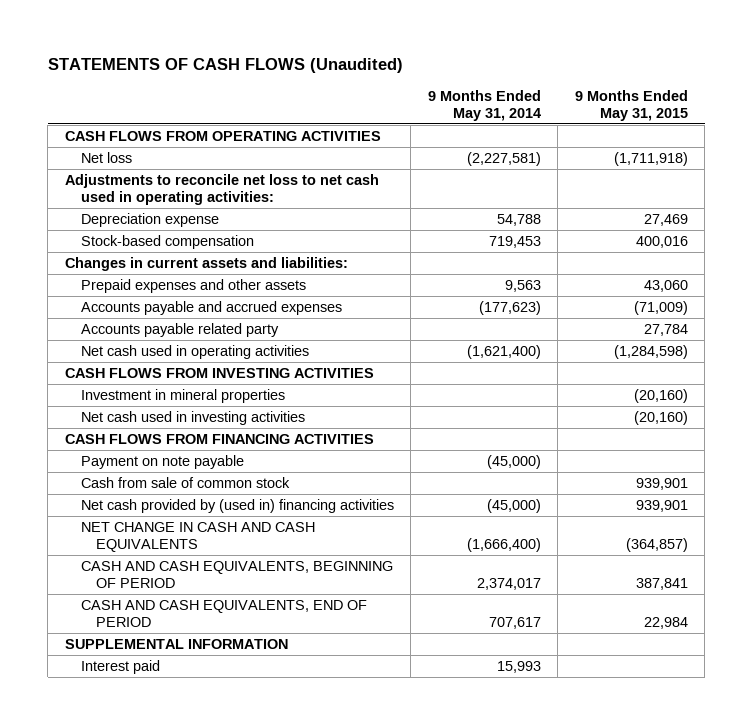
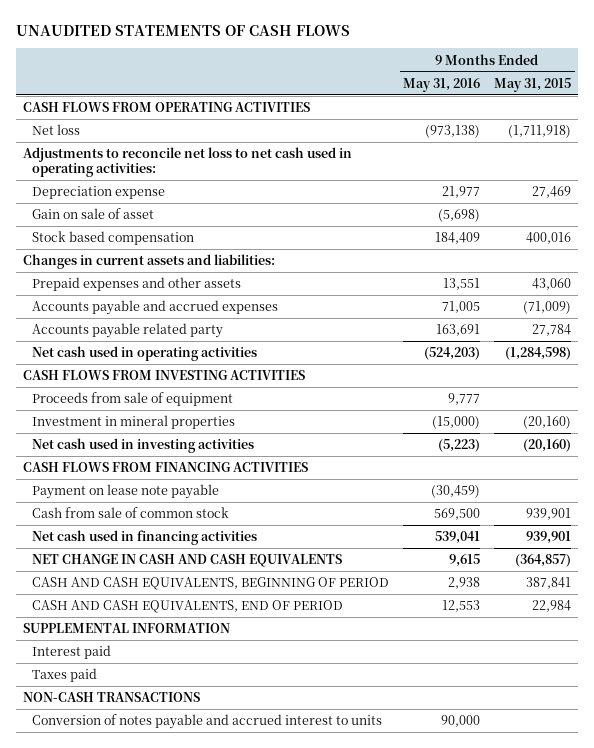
- STATEMENTS OF CASH FLOWS (Unaudited)
+ UNAUDITED STATEMENTS OF CASH FLOWS
- | 9 Months Ended May 31, 2014 | 9 Months Ended May 31, 2015
+ | 9 Months Ended May 31, 2016 | 9 Months Ended May 31, 2015
- Stock-based compensation | 719,453 | 400,016
+ Gain on sale of asset | (5,698) |
+ Stock based compensation | 184,409 | 400,016
+ Proceeds from sale of equipment | 9,777 |
- Payment on note payable | (45,000) |
+ Payment on lease note payable | (30,459) |
- Net cash provided by (used in) financing activities | (45,000) | 939,901
+ Net cash used in financing activities | 539,041 | 939,901
+ Taxes paid
+ NON-CASH TRANSACTIONS
+ Conversion of notes payable and accrued interest to units | 90,000 |

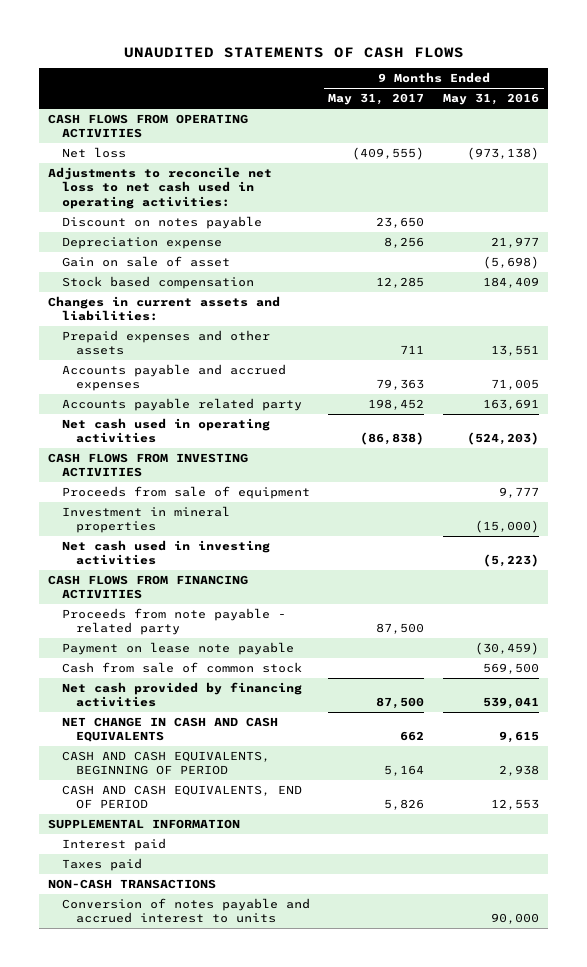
- | 9 Months Ended May 31, 2016 | 9 Months Ended May 31, 2015
+ | 9 Months Ended May 31, 2017 | 9 Months Ended May 31, 2016
+ Discount on notes payable | 23,650 |
+ Proceeds from note payable - related party | 87,500 |
- Net cash used in financing activities | 539,041 | 939,901
+ Net cash provided by financing activities | 87,500 | 539,041

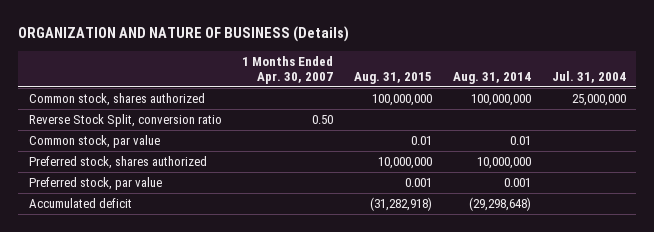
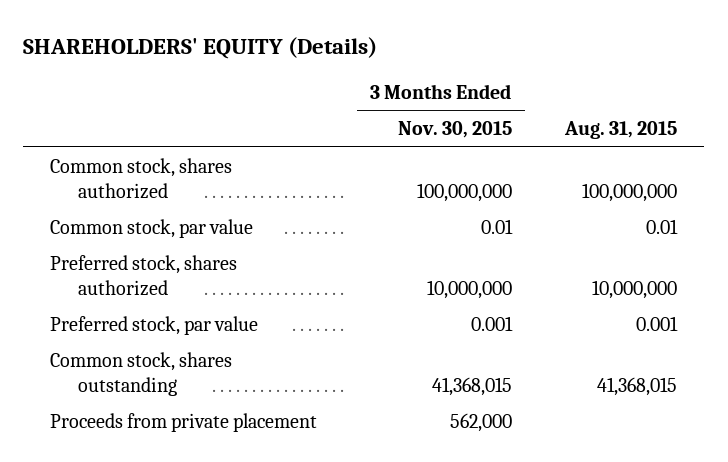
- ORGANIZATION AND NATURE OF BUSINESS (Details)
+ SHAREHOLDERS' EQUITY (Details)
- | 1 Months Ended Apr. 30, 2007 | Aug. 31, 2015 | Aug. 31, 2014 | Jul. 31, 2004
+ | 3 Months Ended Nov. 30, 2015 | Aug. 31, 2015
- Reverse Stock Split, conversion ratio | 0.50 | | |
- Accumulated deficit | | (31,282,918) | (29,298,648) |
+ Common stock, shares outstanding | 41,368,015 | 41,368,015
+ Proceeds from private placement | 562,000 |

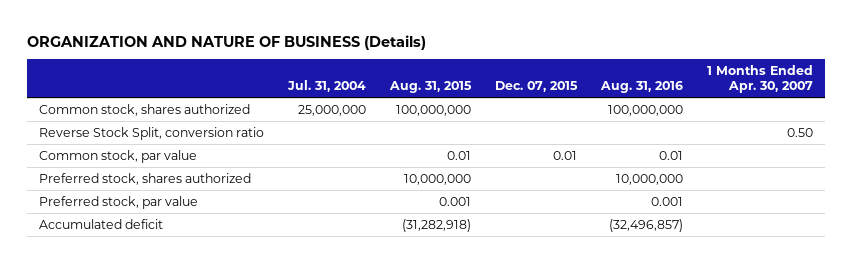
- SHAREHOLDERS' EQUITY (Details)
+ ORGANIZATION AND NATURE OF BUSINESS (Details)
- | 3 Months Ended Nov. 30, 2015 | Aug. 31, 2015
+ | Jul. 31, 2004 | Aug. 31, 2015 | Dec. 07, 2015 | Aug. 31, 2016 | 1 Months Ended Apr. 30, 2007
+ Reverse Stock Split, conversion ratio | | | | | 0.50
- Common stock, shares outstanding | 41,368,015 | 41,368,015
- Proceeds from private placement | 562,000 |
+ Accumulated deficit | | (31,282,918) | | (32,496,857) |

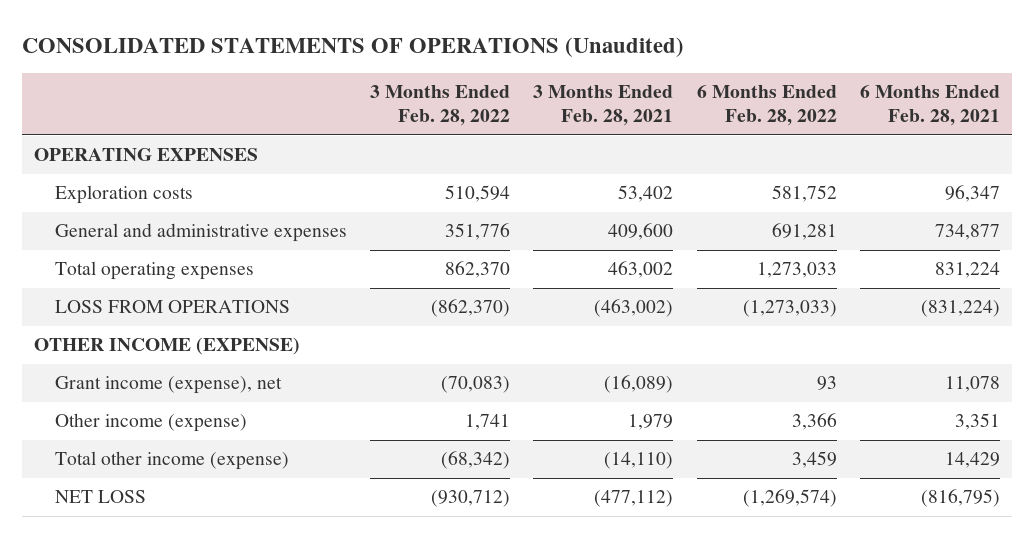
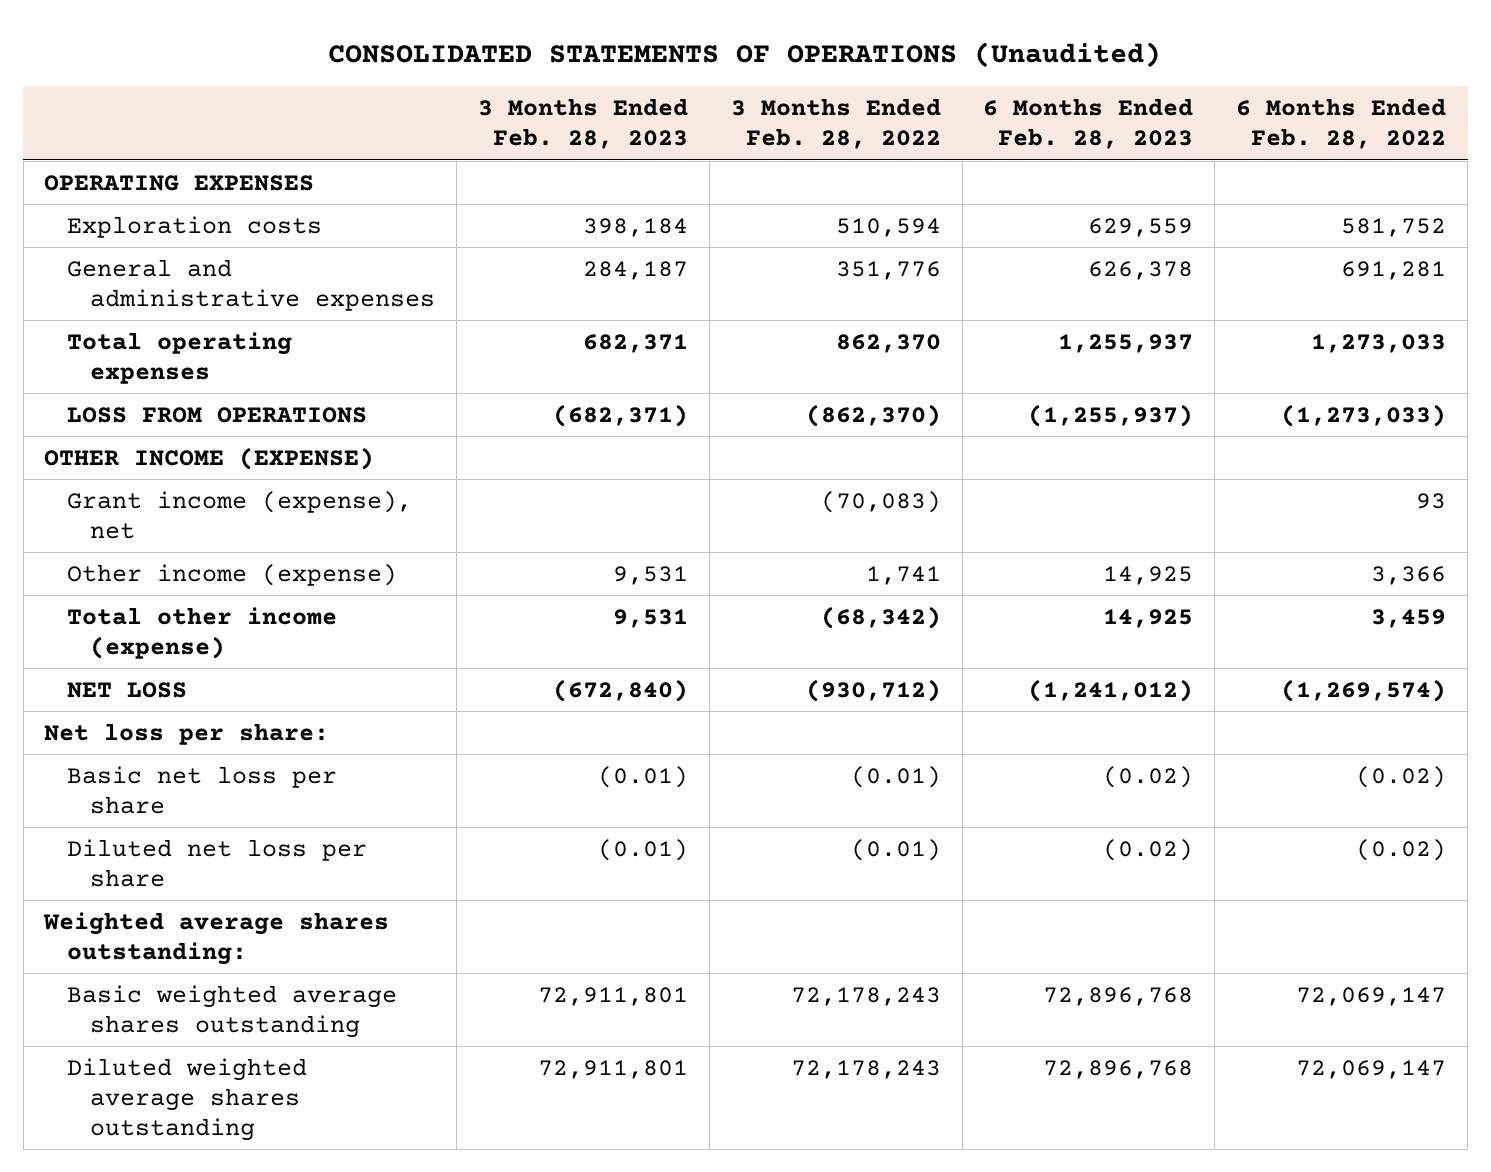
- | 3 Months Ended Feb. 28, 2022 | 3 Months Ended Feb. 28, 2021 | 6 Months Ended Feb. 28, 2022 | 6 Months Ended Feb. 28, 2021
+ | 3 Months Ended Feb. 28, 2023 | 3 Months Ended Feb. 28, 2022 | 6 Months Ended Feb. 28, 2023 | 6 Months Ended Feb. 28, 2022
+ Net loss per share:
+ Basic net loss per share | (0.01) | (0.01) | (0.02) | (0.02)
+ Diluted net loss per share | (0.01) | (0.01) | (0.02) | (0.02)
+ Weighted average shares outstanding:
+ Basic weighted average shares outstanding | 72,911,801 | 72,178,243 | 72,896,768 | 72,069,147
+ Diluted weighted average shares outstanding | 72,911,801 | 72,178,243 | 72,896,768 | 72,069,147

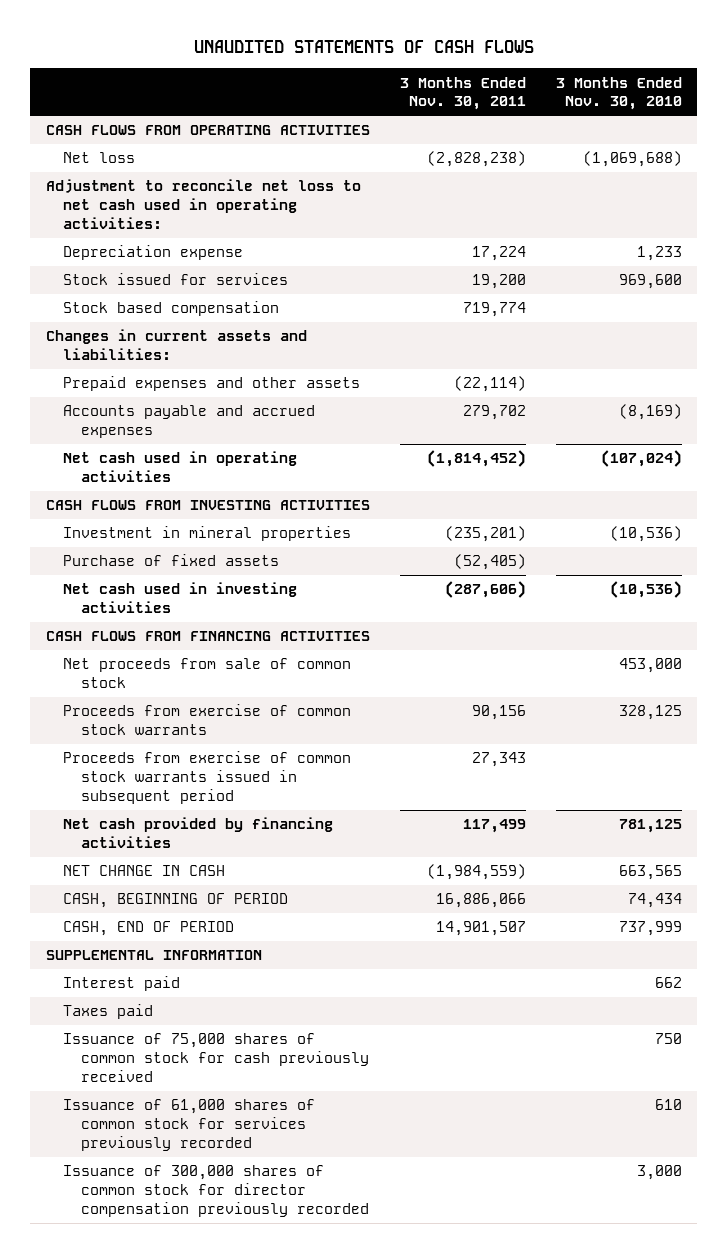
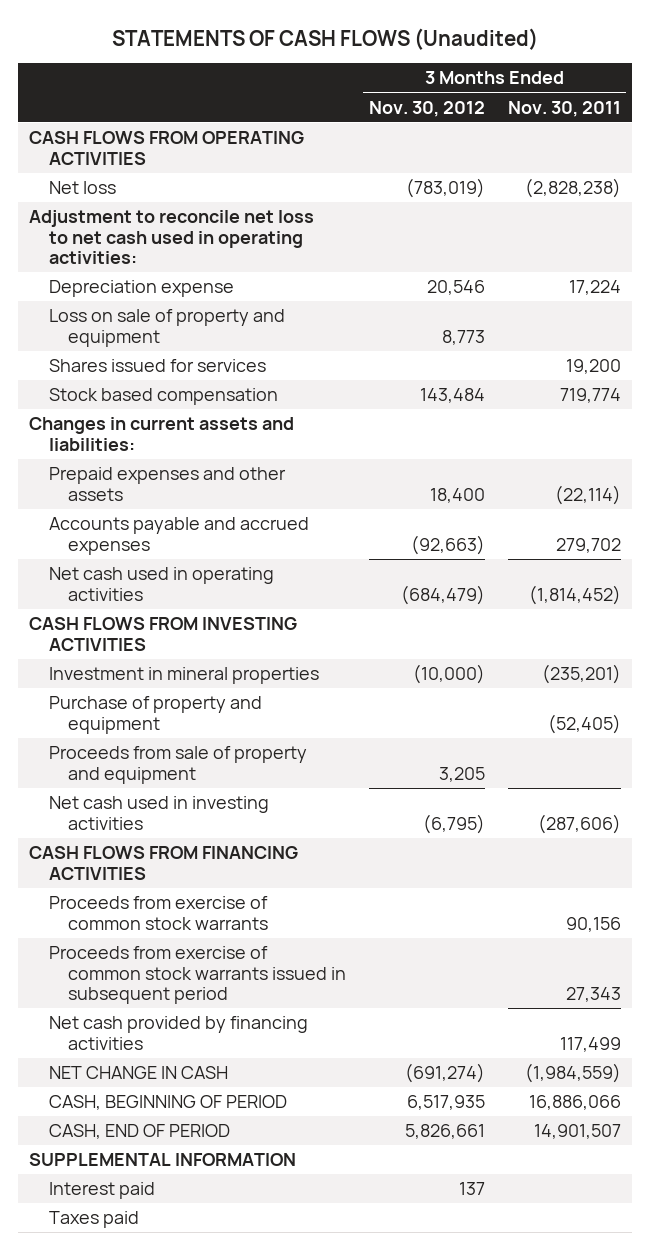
- UNAUDITED STATEMENTS OF CASH FLOWS
+ STATEMENTS OF CASH FLOWS (Unaudited)
- | 3 Months Ended Nov. 30, 2011 | 3 Months Ended Nov. 30, 2010
+ | 3 Months Ended Nov. 30, 2012 | 3 Months Ended Nov. 30, 2011
- Stock issued for services | 19,200 | 969,600
+ Loss on sale of property and equipment | 8,773 |
+ Shares issued for services | | 19,200
- Purchase of fixed assets | (52,405) |
+ Purchase of property and equipment | | (52,405)
+ Proceeds from sale of property and equipment | 3,205 |
- Net proceeds from sale of common stock | | 453,000
- Issuance of 75,000 shares of common stock for cash previously received | | 750
- Issuance of 61,000 shares of common stock for services previously recorded | | 610
- Issuance of 300,000 shares of common stock for director compensation previously recorded | | 3,000

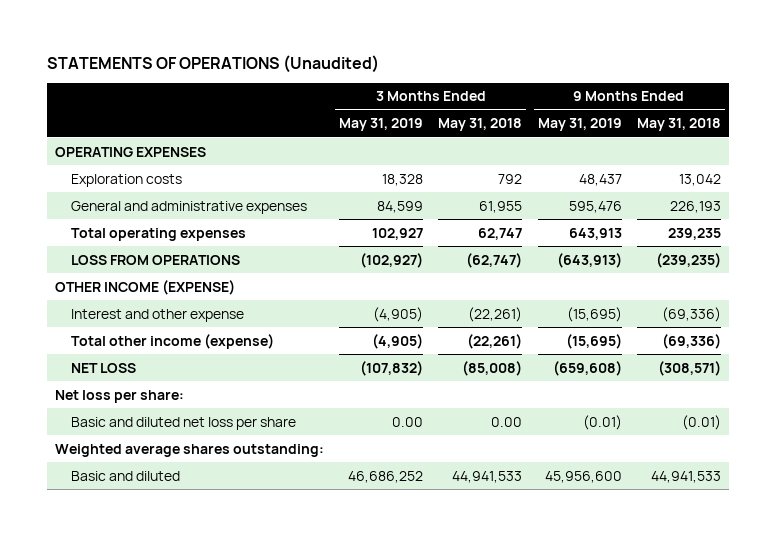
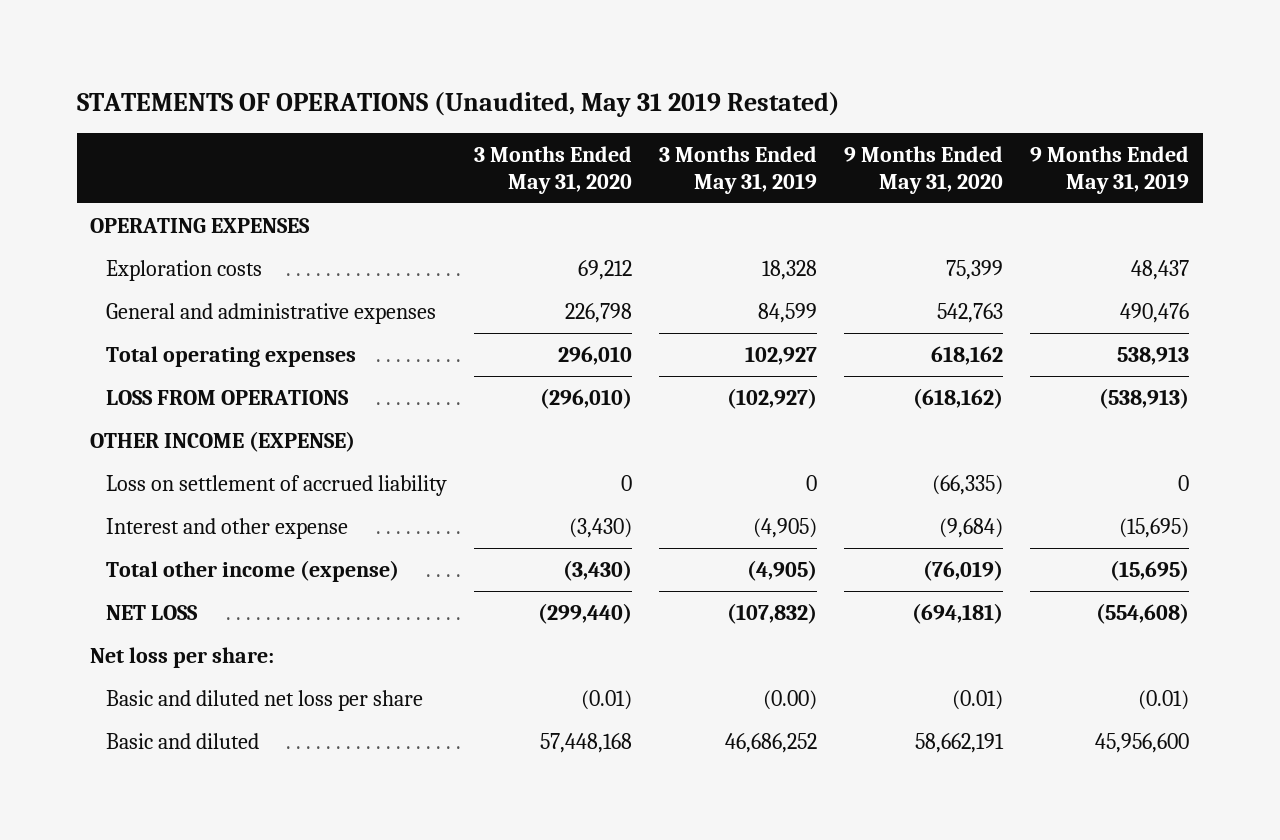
- STATEMENTS OF OPERATIONS (Unaudited)
+ STATEMENTS OF OPERATIONS (Unaudited, May 31 2019 Restated)
- | 3 Months Ended May 31, 2019 | 3 Months Ended May 31, 2018 | 9 Months Ended May 31, 2019 | 9 Months Ended May 31, 2018
+ | 3 Months Ended May 31, 2020 | 3 Months Ended May 31, 2019 | 9 Months Ended May 31, 2020 | 9 Months Ended May 31, 2019
- General and administrative expenses | 84,599 | 61,955 | 595,476 | 226,193
- Total operating expenses | 102,927 | 62,747 | 643,913 | 239,235
- LOSS FROM OPERATIONS | (102,927) | (62,747) | (643,913) | (239,235)
+ General and administrative expenses | 226,798 | 84,599 | 542,763 | 490,476
+ Total operating expenses | 296,010 | 102,927 | 618,162 | 538,913
+ LOSS FROM OPERATIONS | (296,010) | (102,927) | (618,162) | (538,913)
+ Loss on settlement of accrued liability | 0 | 0 | (66,335) | 0
- NET LOSS | (107,832) | (85,008) | (659,608) | (308,571)
+ NET LOSS | (299,440) | (107,832) | (694,181) | (554,608)
- Basic and diluted net loss per share | 0.00 | 0.00 | (0.01) | (0.01)
- Weighted average shares outstanding:
+ Basic and diluted net loss per share | (0.01) | (0.00) | (0.01) | (0.01)

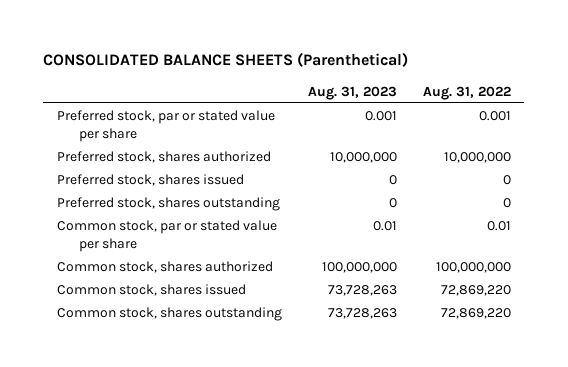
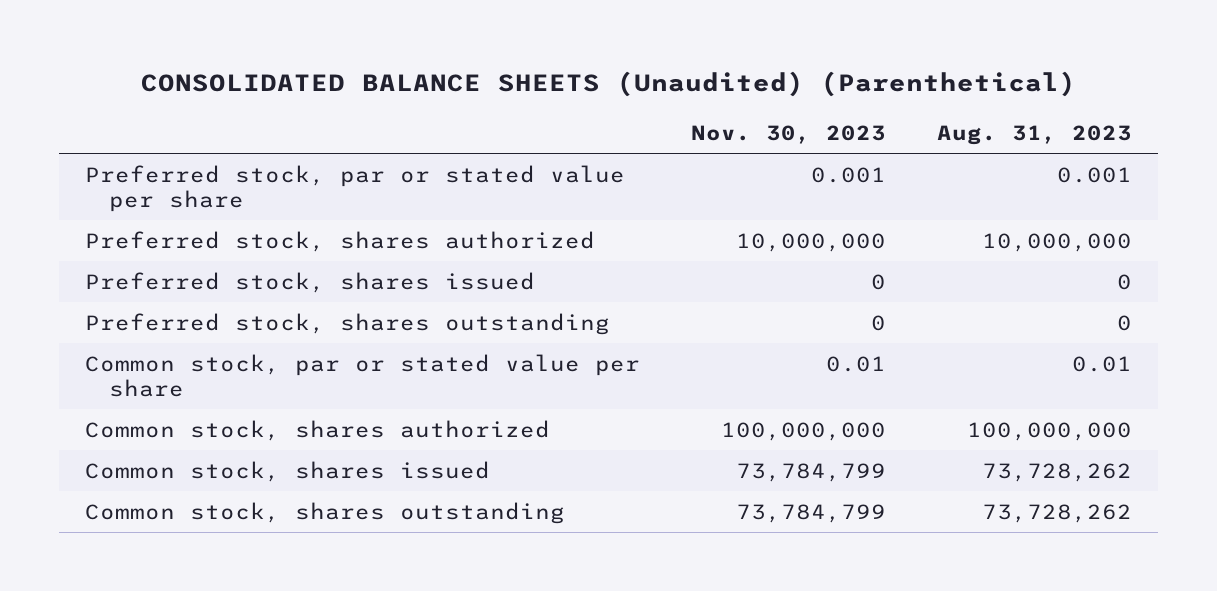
- CONSOLIDATED BALANCE SHEETS (Parenthetical)
+ CONSOLIDATED BALANCE SHEETS (Unaudited) (Parenthetical)
- | Aug. 31, 2023 | Aug. 31, 2022
+ | Nov. 30, 2023 | Aug. 31, 2023
- Common stock, shares issued | 73,728,263 | 72,869,220
- Common stock, shares outstanding | 73,728,263 | 72,869,220
+ Common stock, shares issued | 73,784,799 | 73,728,262
+ Common stock, shares outstanding | 73,784,799 | 73,728,262

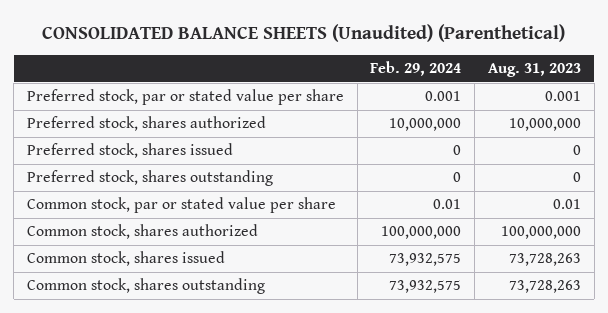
- | Nov. 30, 2023 | Aug. 31, 2023
+ | Feb. 29, 2024 | Aug. 31, 2023
- Common stock, shares issued | 73,784,799 | 73,728,262
- Common stock, shares outstanding | 73,784,799 | 73,728,262
+ Common stock, shares issued | 73,932,575 | 73,728,263
+ Common stock, shares outstanding | 73,932,575 | 73,728,263

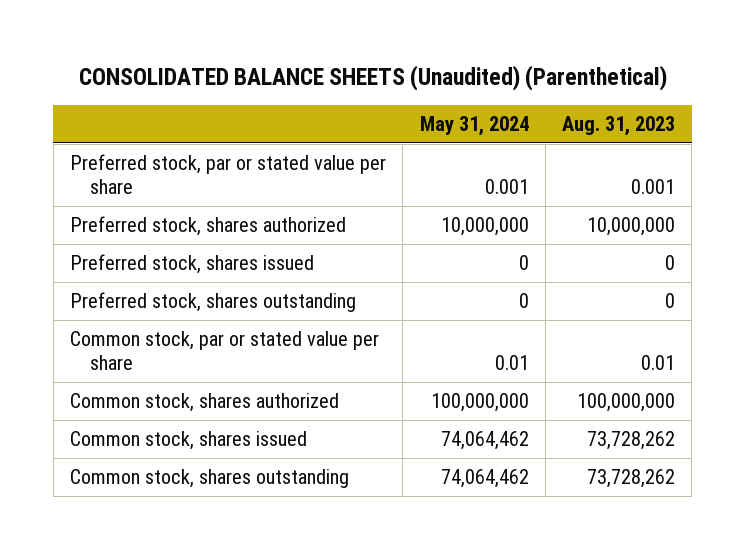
- | Feb. 29, 2024 | Aug. 31, 2023
+ | May 31, 2024 | Aug. 31, 2023
- Common stock, shares issued | 73,932,575 | 73,728,263
- Common stock, shares outstanding | 73,932,575 | 73,728,263
+ Common stock, shares issued | 74,064,462 | 73,728,262
+ Common stock, shares outstanding | 74,064,462 | 73,728,262

